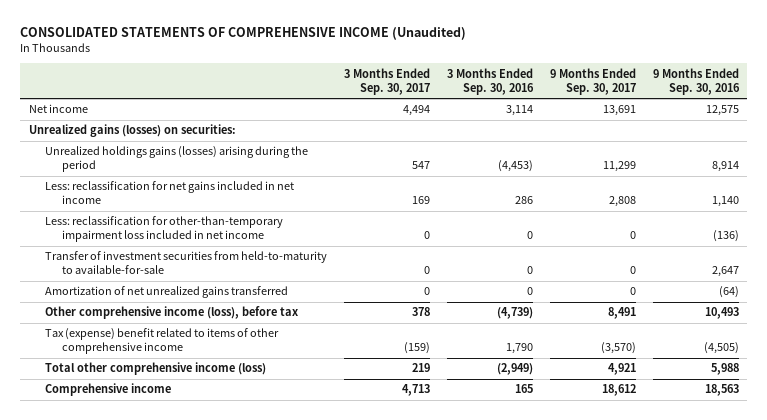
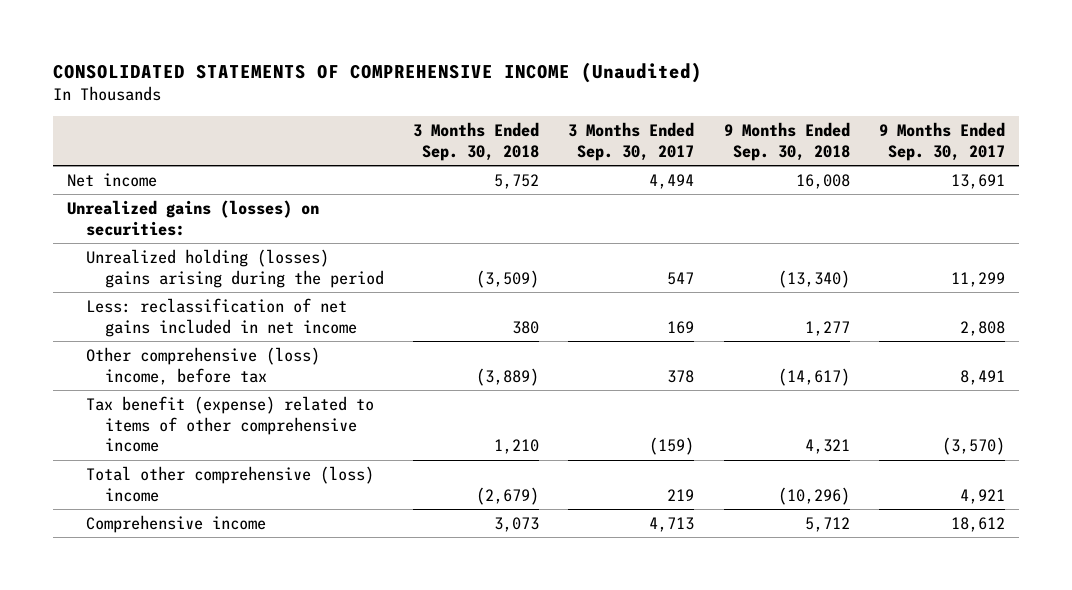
- | 3 Months Ended Sep. 30, 2017 | 3 Months Ended Sep. 30, 2016 | 9 Months Ended Sep. 30, 2017 | 9 Months Ended Sep. 30, 2016
+ | 3 Months Ended Sep. 30, 2018 | 3 Months Ended Sep. 30, 2017 | 9 Months Ended Sep. 30, 2018 | 9 Months Ended Sep. 30, 2017
- Unrealized holdings gains (losses) arising during the period | 547 | (4,453) | 11,299 | 8,914
- Less: reclassification for net gains included in net income | 169 | 286 | 2,808 | 1,140
- Less: reclassification for other-than-temporary impairment loss included in net income | 0 | 0 | 0 | (136)
- Transfer of investment securities from held-to-maturity to available-for-sale | 0 | 0 | 0 | 2,647
- Amortization of net unrealized gains transferred | 0 | 0 | 0 | (64)
- Other comprehensive income (loss), before tax | 378 | (4,739) | 8,491 | 10,493
- Tax (expense) benefit related to items of other comprehensive income | (159) | 1,790 | (3,570) | (4,505)
- Total other comprehensive income (loss) | 219 | (2,949) | 4,921 | 5,988
+ Unrealized holding (losses) gains arising during the period | (3,509) | 547 | (13,340) | 11,299
+ Less: reclassification of net gains included in net income | 380 | 169 | 1,277 | 2,808
+ Other comprehensive (loss) income, before tax | (3,889) | 378 | (14,617) | 8,491
+ Tax benefit (expense) related to items of other comprehensive income | 1,210 | (159) | 4,321 | (3,570)
+ Total other comprehensive (loss) income | (2,679) | 219 | (10,296) | 4,921

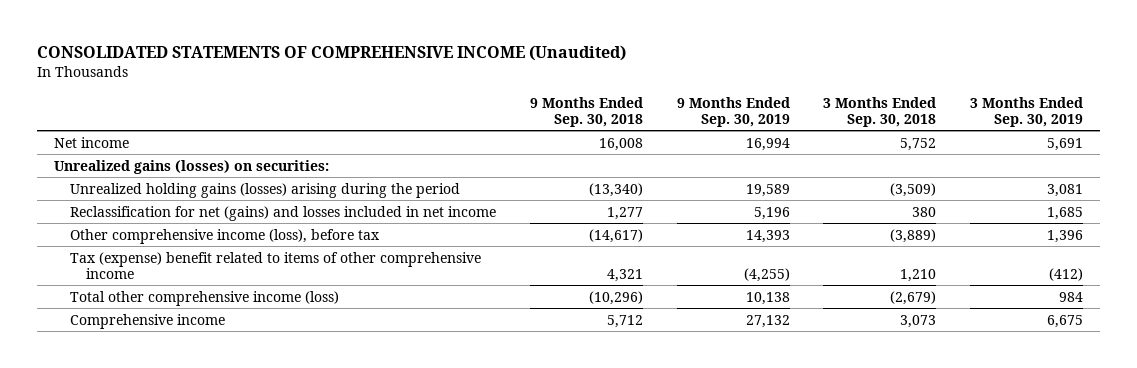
- | 3 Months Ended Sep. 30, 2018 | 3 Months Ended Sep. 30, 2017 | 9 Months Ended Sep. 30, 2018 | 9 Months Ended Sep. 30, 2017
+ | 9 Months Ended Sep. 30, 2018 | 9 Months Ended Sep. 30, 2019 | 3 Months Ended Sep. 30, 2018 | 3 Months Ended Sep. 30, 2019
- Unrealized holding (losses) gains arising during the period | (3,509) | 547 | (13,340) | 11,299
- Less: reclassification of net gains included in net income | 380 | 169 | 1,277 | 2,808
- Other comprehensive (loss) income, before tax | (3,889) | 378 | (14,617) | 8,491
- Tax benefit (expense) related to items of other comprehensive income | 1,210 | (159) | 4,321 | (3,570)
- Total other comprehensive (loss) income | (2,679) | 219 | (10,296) | 4,921
+ Unrealized holding gains (losses) arising during the period | (13,340) | 19,589 | (3,509) | 3,081
+ Reclassification for net (gains) and losses included in net income | 1,277 | 5,196 | 380 | 1,685
+ Other comprehensive income (loss), before tax | (14,617) | 14,393 | (3,889) | 1,396
+ Tax (expense) benefit related to items of other comprehensive income | 4,321 | (4,255) | 1,210 | (412)
+ Total other comprehensive income (loss) | (10,296) | 10,138 | (2,679) | 984

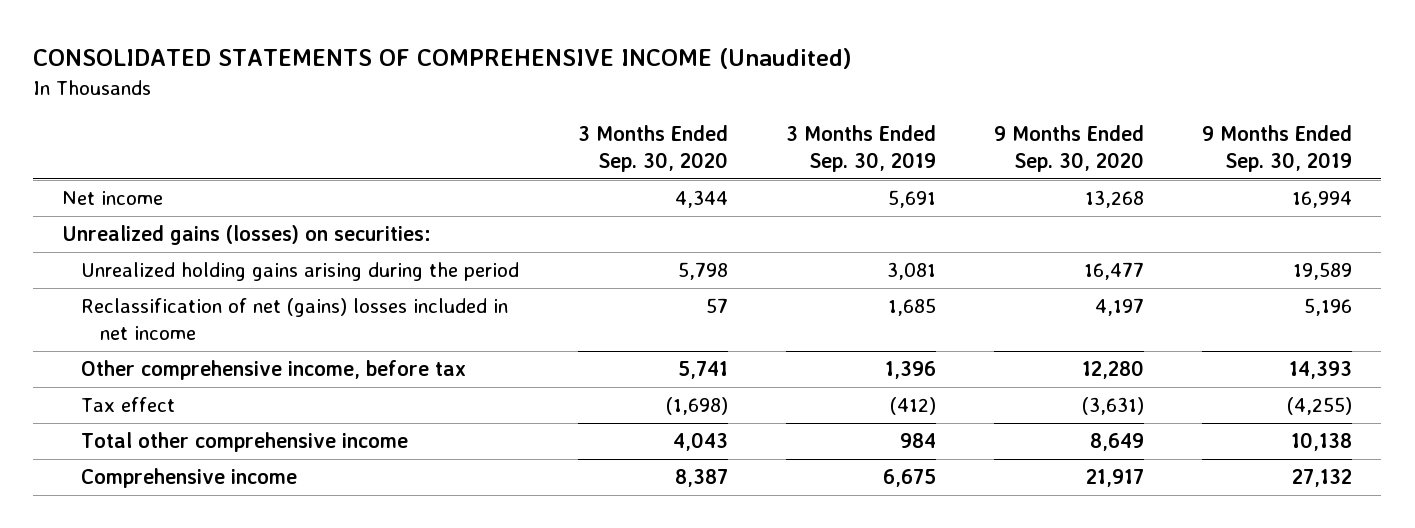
- | 9 Months Ended Sep. 30, 2018 | 9 Months Ended Sep. 30, 2019 | 3 Months Ended Sep. 30, 2018 | 3 Months Ended Sep. 30, 2019
+ | 3 Months Ended Sep. 30, 2020 | 3 Months Ended Sep. 30, 2019 | 9 Months Ended Sep. 30, 2020 | 9 Months Ended Sep. 30, 2019
- Unrealized holding gains (losses) arising during the period | (13,340) | 19,589 | (3,509) | 3,081
- Reclassification for net (gains) and losses included in net income | 1,277 | 5,196 | 380 | 1,685
- Other comprehensive income (loss), before tax | (14,617) | 14,393 | (3,889) | 1,396
- Tax (expense) benefit related to items of other comprehensive income | 4,321 | (4,255) | 1,210 | (412)
- Total other comprehensive income (loss) | (10,296) | 10,138 | (2,679) | 984
+ Unrealized holding gains arising during the period | 5,798 | 3,081 | 16,477 | 19,589
+ Reclassification of net (gains) losses included in net income | 57 | 1,685 | 4,197 | 5,196
+ Other comprehensive income, before tax | 5,741 | 1,396 | 12,280 | 14,393
+ Tax effect | (1,698) | (412) | (3,631) | (4,255)
+ Total other comprehensive income | 4,043 | 984 | 8,649 | 10,138

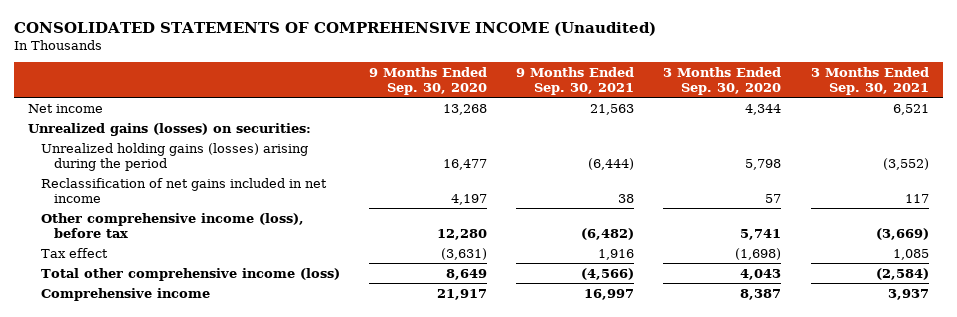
- | 3 Months Ended Sep. 30, 2020 | 3 Months Ended Sep. 30, 2019 | 9 Months Ended Sep. 30, 2020 | 9 Months Ended Sep. 30, 2019
+ | 9 Months Ended Sep. 30, 2020 | 9 Months Ended Sep. 30, 2021 | 3 Months Ended Sep. 30, 2020 | 3 Months Ended Sep. 30, 2021
- Unrealized holding gains arising during the period | 5,798 | 3,081 | 16,477 | 19,589
- Reclassification of net (gains) losses included in net income | 57 | 1,685 | 4,197 | 5,196
- Other comprehensive income, before tax | 5,741 | 1,396 | 12,280 | 14,393
+ Unrealized holding gains (losses) arising during the period | 16,477 | (6,444) | 5,798 | (3,552)
+ Reclassification of net gains included in net income | 4,197 | 38 | 57 | 117
+ Other comprehensive income (loss), before tax | 12,280 | (6,482) | 5,741 | (3,669)
- Total other comprehensive income | 4,043 | 984 | 8,649 | 10,138
+ Total other comprehensive income (loss) | 8,649 | (4,566) | 4,043 | (2,584)

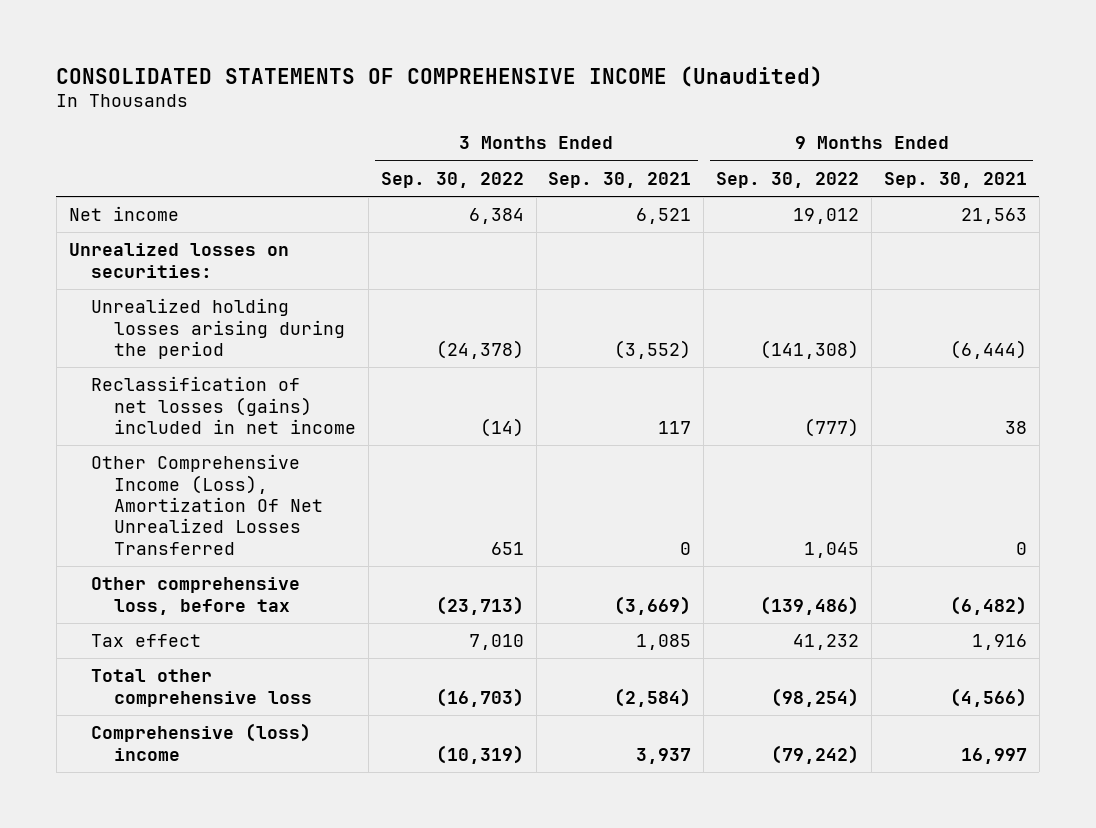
- | 9 Months Ended Sep. 30, 2020 | 9 Months Ended Sep. 30, 2021 | 3 Months Ended Sep. 30, 2020 | 3 Months Ended Sep. 30, 2021
+ | 3 Months Ended Sep. 30, 2022 | 3 Months Ended Sep. 30, 2021 | 9 Months Ended Sep. 30, 2022 | 9 Months Ended Sep. 30, 2021
- Unrealized gains (losses) on securities:
- Unrealized holding gains (losses) arising during the period | 16,477 | (6,444) | 5,798 | (3,552)
- Reclassification of net gains included in net income | 4,197 | 38 | 57 | 117
- Other comprehensive income (loss), before tax | 12,280 | (6,482) | 5,741 | (3,669)
+ Unrealized losses on securities:
+ Unrealized holding losses arising during the period | (24,378) | (3,552) | (141,308) | (6,444)
+ Reclassification of net losses (gains) included in net income | (14) | 117 | (777) | 38
+ Other Comprehensive Income (Loss), Amortization Of Net Unrealized Losses Transferred | 651 | 0 | 1,045 | 0
+ Other comprehensive loss, before tax | (23,713) | (3,669) | (139,486) | (6,482)
- Total other comprehensive income (loss) | 8,649 | (4,566) | 4,043 | (2,584)
- Comprehensive income | 21,917 | 16,997 | 8,387 | 3,937
+ Total other comprehensive loss | (16,703) | (2,584) | (98,254) | (4,566)
+ Comprehensive (loss) income | (10,319) | 3,937 | (79,242) | 16,997

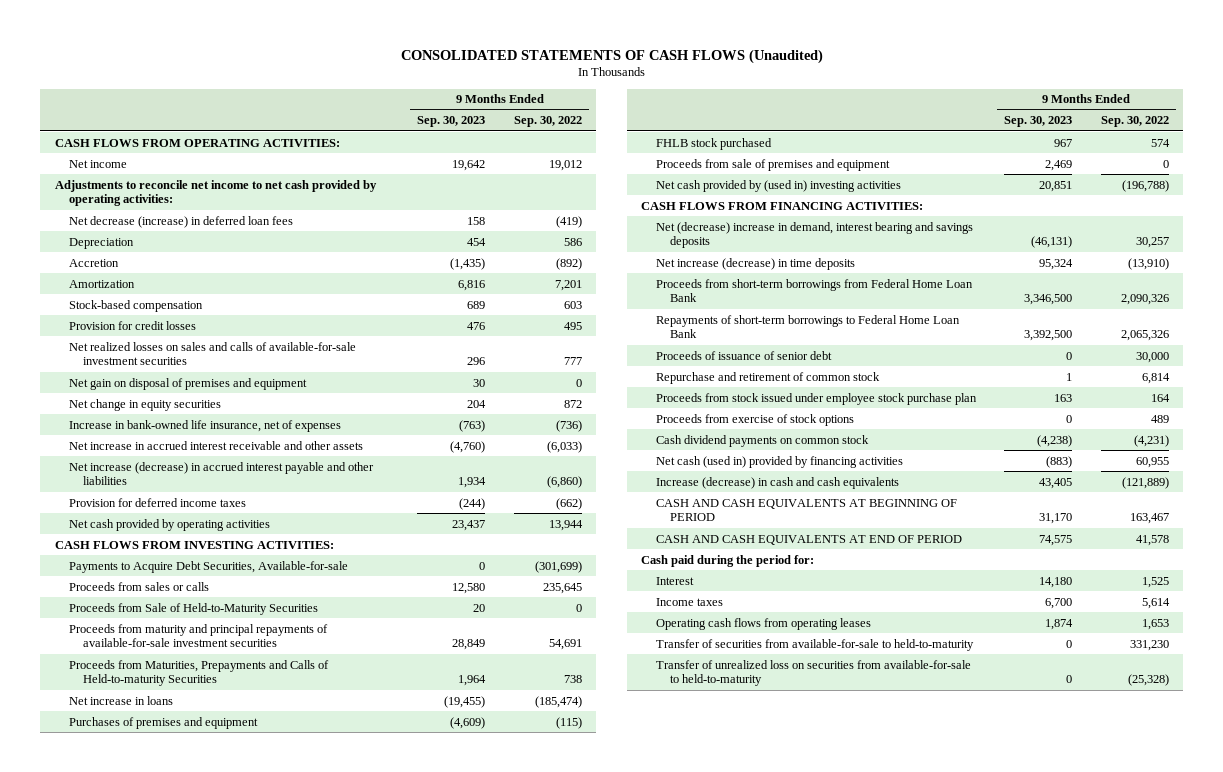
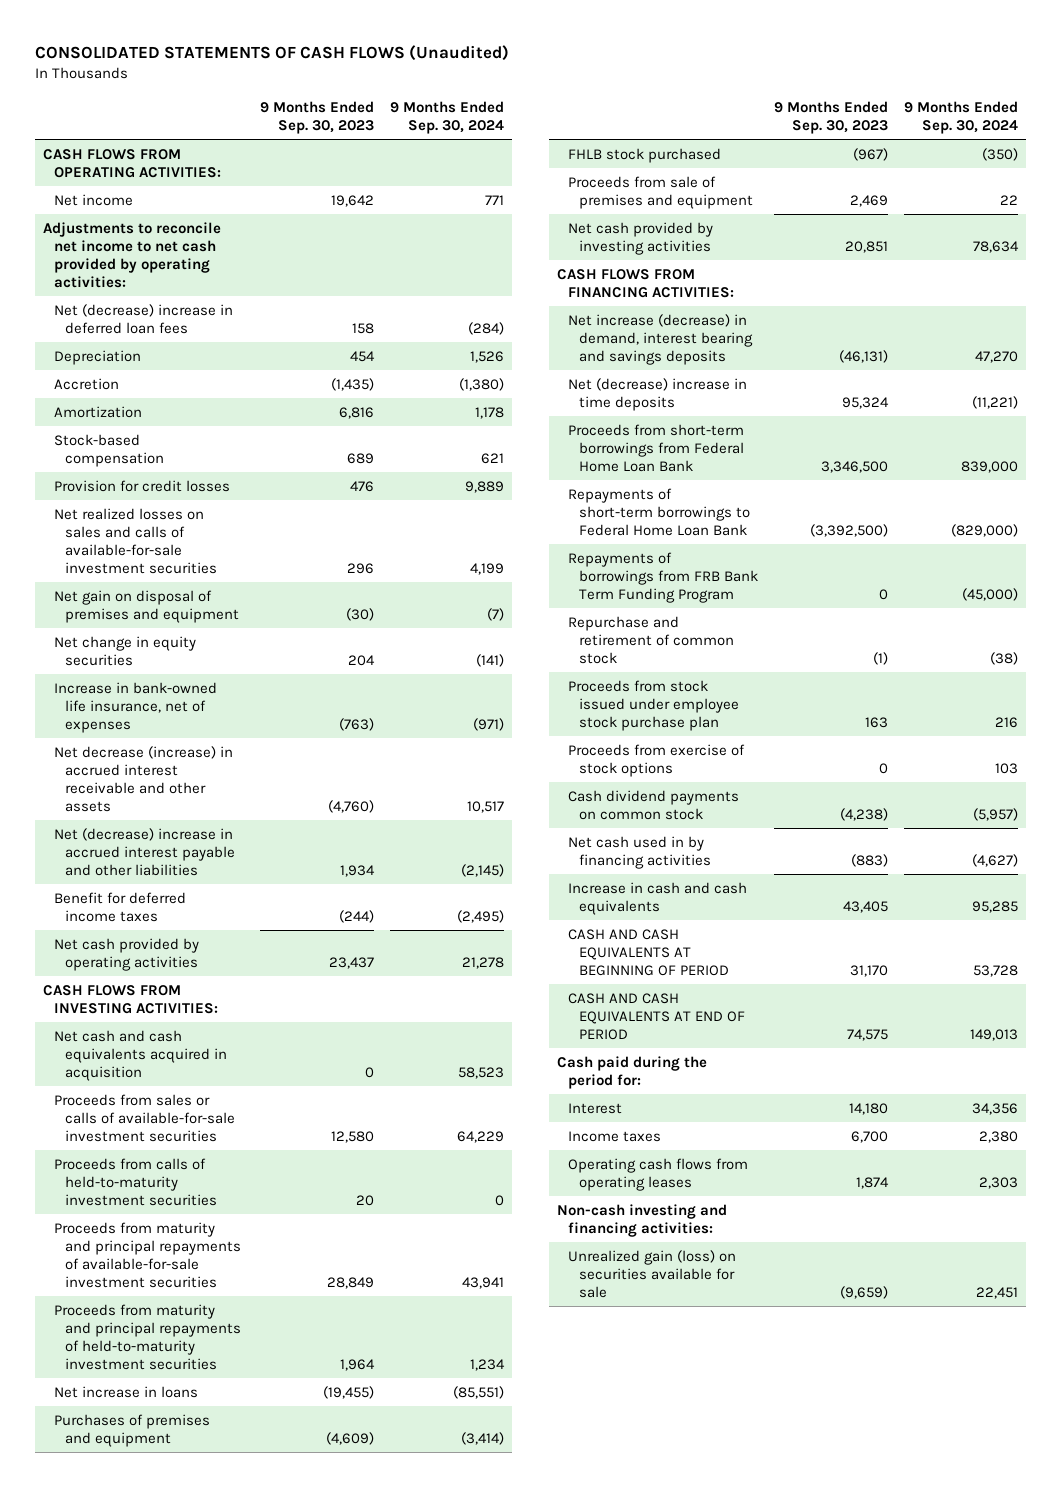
- | 9 Months Ended Sep. 30, 2023 | 9 Months Ended Sep. 30, 2022
+ | 9 Months Ended Sep. 30, 2023 | 9 Months Ended Sep. 30, 2024
- Net decrease (increase) in deferred loan fees | 158 | (419)
+ Net (decrease) increase in deferred loan fees | 158 | (284)
- Net gain on disposal of premises and equipment | 30 | 0
+ Net gain on disposal of premises and equipment | (30) | (7)
- Net increase in accrued interest receivable and other assets | (4,760) | (6,033)
- Net increase (decrease) in accrued interest payable and other liabilities | 1,934 | (6,860)
- Provision for deferred income taxes | (244) | (662)
+ Net decrease (increase) in accrued interest receivable and other assets | (4,760) | 10,517
+ Net (decrease) increase in accrued interest payable and other liabilities | 1,934 | (2,145)
+ Benefit for deferred income taxes | (244) | (2,495)
- Payments to Acquire Debt Securities, Available-for-sale | 0 | (301,699)
- Proceeds from sales or calls | 12,580 | 235,645
- Proceeds from Sale of Held-to-Maturity Securities | 20 | 0
+ Net cash and cash equivalents acquired in acquisition | 0 | 58,523
+ Proceeds from sales or calls of available-for-sale investment securities | 12,580 | 64,229
+ Proceeds from calls of held-to-maturity investment securities | 20 | 0
- Proceeds from Maturities, Prepayments and Calls of Held-to-maturity Securities | 1,964 | 738
+ Proceeds from maturity and principal repayments of held-to-maturity investment securities | 1,964 | 1,234
- FHLB stock purchased | 967 | 574
+ FHLB stock purchased | (967) | (350)
- Net cash provided by (used in) investing activities | 20,851 | (196,788)
+ Net cash provided by investing activities | 20,851 | 78,634
- Net (decrease) increase in demand, interest bearing and savings deposits | (46,131) | 30,257
- Net increase (decrease) in time deposits | 95,324 | (13,910)
+ Net increase (decrease) in demand, interest bearing and savings deposits | (46,131) | 47,270
+ Net (decrease) increase in time deposits | 95,324 | (11,221)
- Repayments of short-term borrowings to Federal Home Loan Bank | 3,392,500 | 2,065,326
- Proceeds of issuance of senior debt | 0 | 30,000
- Repurchase and retirement of common stock | 1 | 6,814
+ Repayments of short-term borrowings to Federal Home Loan Bank | (3,392,500) | (829,000)
+ Repayments of borrowings from FRB Bank Term Funding Program | 0 | (45,000)
+ Repurchase and retirement of common stock | (1) | (38)
- Net cash (used in) provided by financing activities | (883) | 60,955
- Increase (decrease) in cash and cash equivalents | 43,405 | (121,889)
+ Net cash used in by financing activities | (883) | (4,627)
+ Increase in cash and cash equivalents | 43,405 | 95,285
- Transfer of securities from available-for-sale to held-to-maturity | 0 | 331,230
- Transfer of unrealized loss on securities from available-for-sale to held-to-maturity | 0 | (25,328)
+ Non-cash investing and financing activities:
+ Unrealized gain (loss) on securities available for sale | (9,659) | 22,451

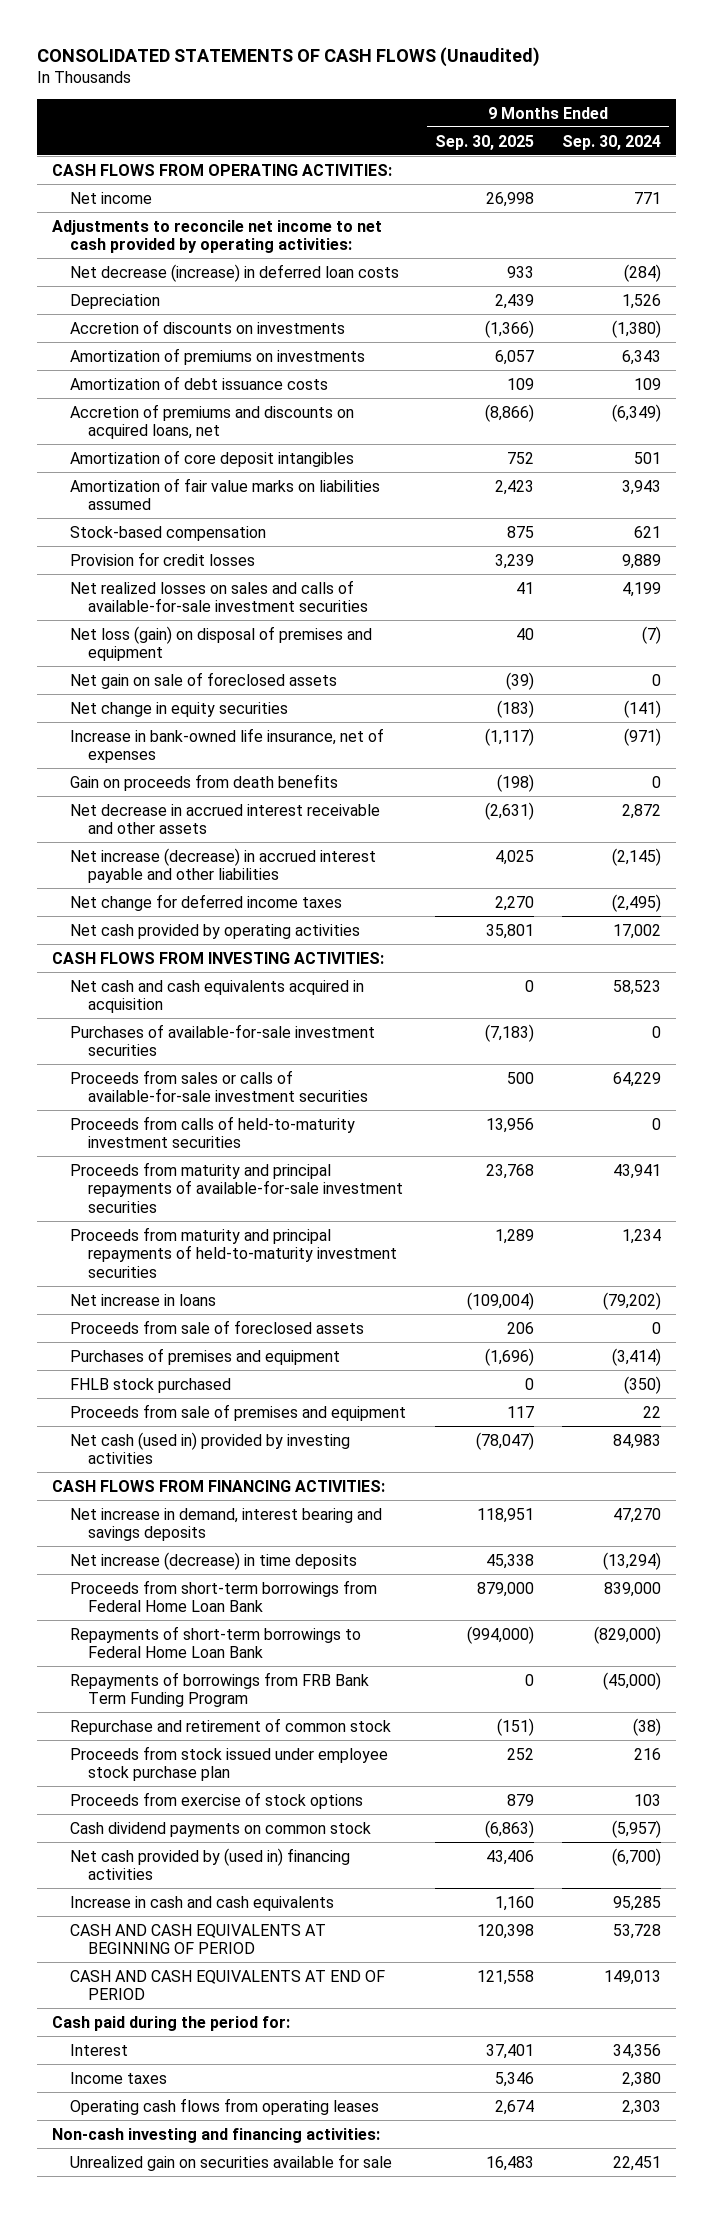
- | 9 Months Ended Sep. 30, 2023 | 9 Months Ended Sep. 30, 2024
+ | 9 Months Ended Sep. 30, 2025 | 9 Months Ended Sep. 30, 2024
- Net (decrease) increase in deferred loan fees | 158 | (284)
+ Net decrease (increase) in deferred loan costs | 933 | (284)
- Accretion | (1,435) | (1,380)
- Amortization | 6,816 | 1,178
+ Accretion of discounts on investments | (1,366) | (1,380)
+ Amortization of premiums on investments | 6,057 | 6,343
+ Amortization of debt issuance costs | 109 | 109
+ Accretion of premiums and discounts on acquired loans, net | (8,866) | (6,349)
+ Amortization of core deposit intangibles | 752 | 501
+ Amortization of fair value marks on liabilities assumed | 2,423 | 3,943
- Net gain on disposal of premises and equipment | (30) | (7)
+ Net loss (gain) on disposal of premises and equipment | 40 | (7)
+ Net gain on sale of foreclosed assets | (39) | 0
- Net decrease (increase) in accrued interest receivable and other assets | (4,760) | 10,517
- Net (decrease) increase in accrued interest payable and other liabilities | 1,934 | (2,145)
- Benefit for deferred income taxes | (244) | (2,495)
- Net cash provided by operating activities | 23,437 | 21,278
+ Gain on proceeds from death benefits | (198) | 0
+ Net decrease in accrued interest receivable and other assets | (2,631) | 2,872
+ Net increase (decrease) in accrued interest payable and other liabilities | 4,025 | (2,145)
+ Net change for deferred income taxes | 2,270 | (2,495)
+ Net cash provided by operating activities | 35,801 | 17,002
+ Purchases of available-for-sale investment securities | (7,183) | 0
- Net increase in loans | (19,455) | (85,551)
+ Net increase in loans | (109,004) | (79,202)
+ Proceeds from sale of foreclosed assets | 206 | 0
- Net cash provided by investing activities | 20,851 | 78,634
+ Net cash (used in) provided by investing activities | (78,047) | 84,983
- Net increase (decrease) in demand, interest bearing and savings deposits | (46,131) | 47,270
- Net (decrease) increase in time deposits | 95,324 | (11,221)
+ Net increase in demand, interest bearing and savings deposits | 118,951 | 47,270
+ Net increase (decrease) in time deposits | 45,338 | (13,294)
- Net cash used in by financing activities | (883) | (4,627)
+ Net cash provided by (used in) financing activities | 43,406 | (6,700)
- Unrealized gain (loss) on securities available for sale | (9,659) | 22,451
+ Unrealized gain on securities available for sale | 16,483 | 22,451

